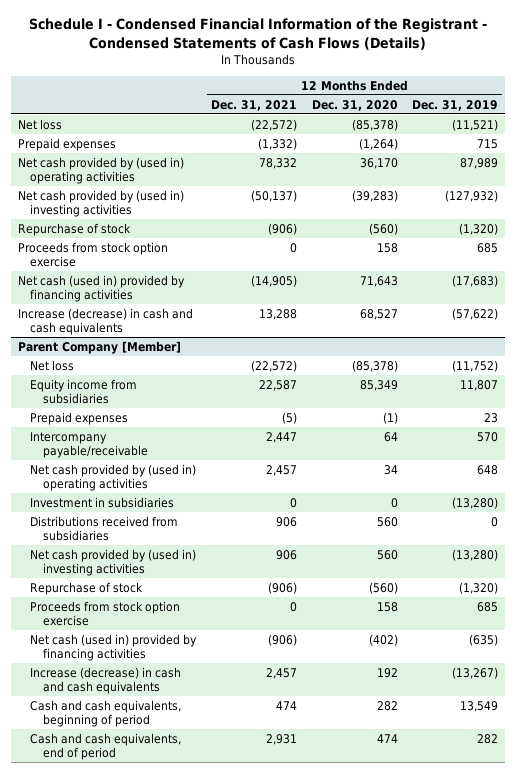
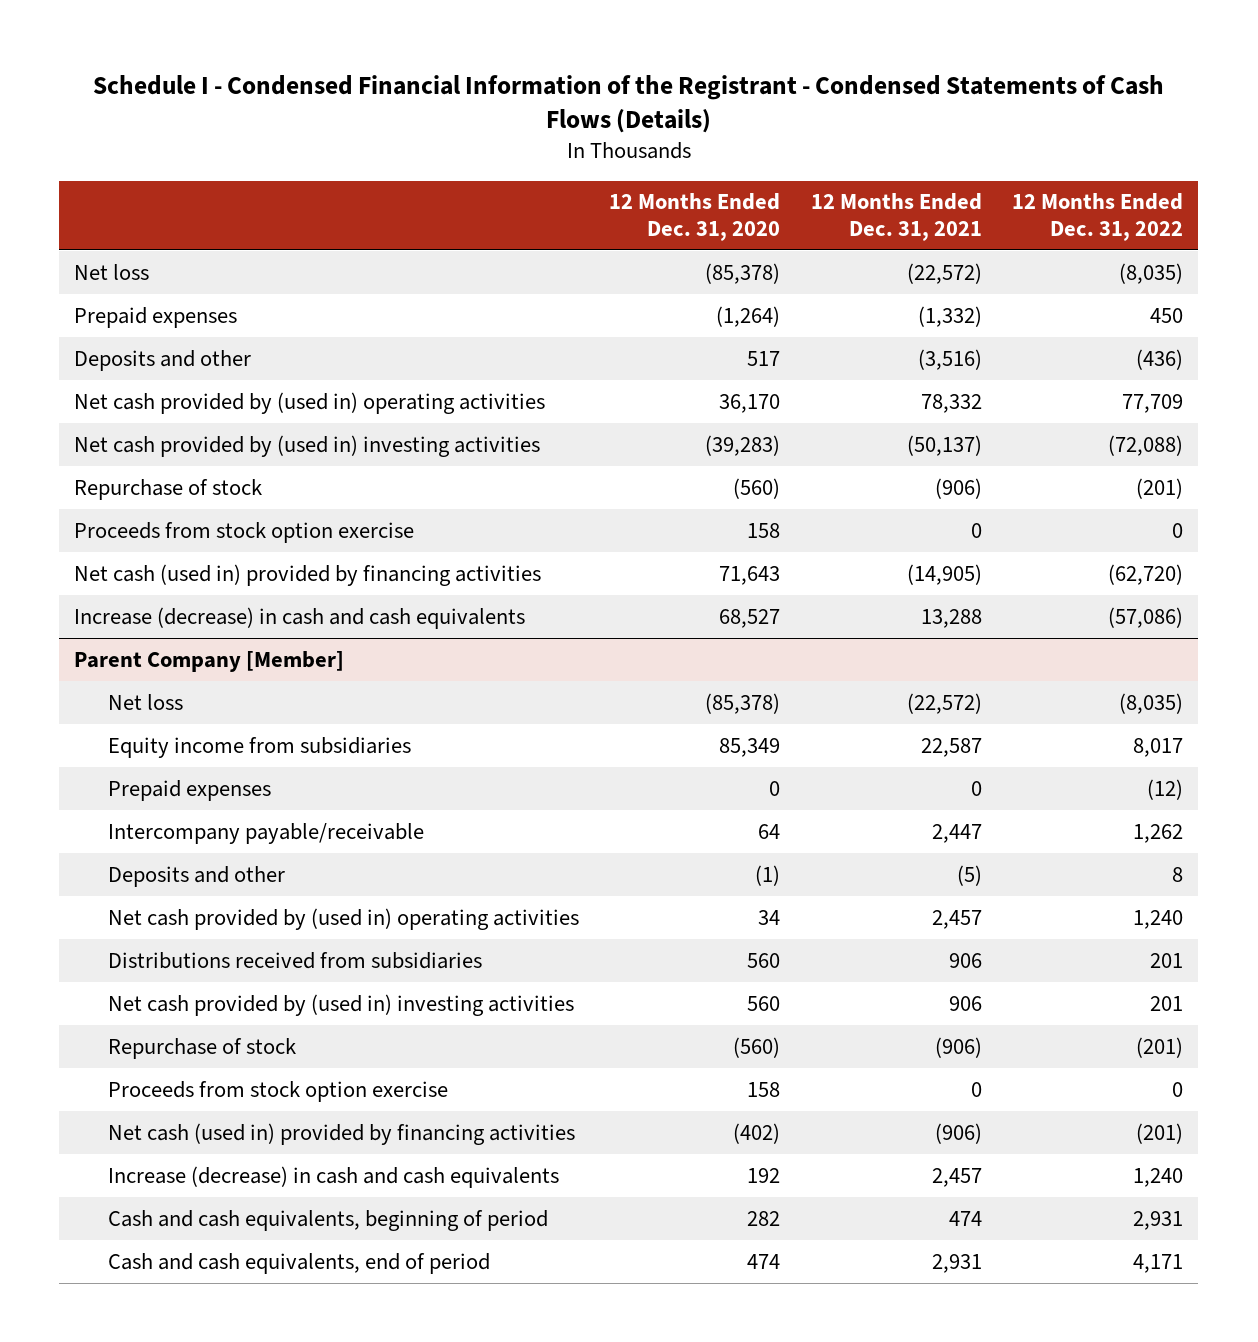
- | 12 Months Ended Dec. 31, 2021 | 12 Months Ended Dec. 31, 2020 | 12 Months Ended Dec. 31, 2019
+ | 12 Months Ended Dec. 31, 2020 | 12 Months Ended Dec. 31, 2021 | 12 Months Ended Dec. 31, 2022
+ Deposits and other | 517 | (3,516) | (436)
@ Parent Company [Member]
- Prepaid expenses | (5) | (1) | 23
+ Prepaid expenses | 0 | 0 | (12)
+ Deposits and other | (1) | (5) | 8
- Investment in subsidiaries | 0 | 0 | (13,280)

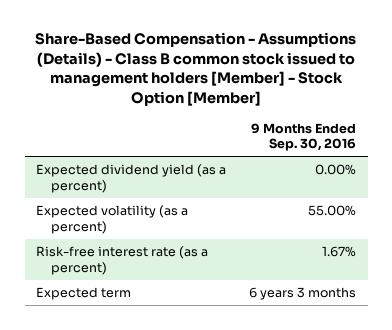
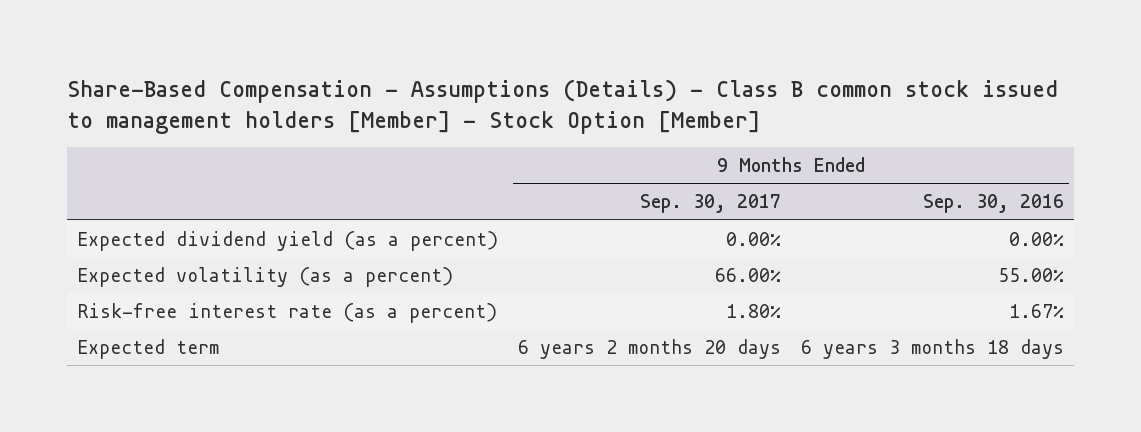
- | 9 Months Ended Sep. 30, 2016
+ | 9 Months Ended Sep. 30, 2017 | 9 Months Ended Sep. 30, 2016
- Expected term | 6 years 3 months
+ Expected term | 6 years 2 months 20 days | 6 years 3 months 18 days

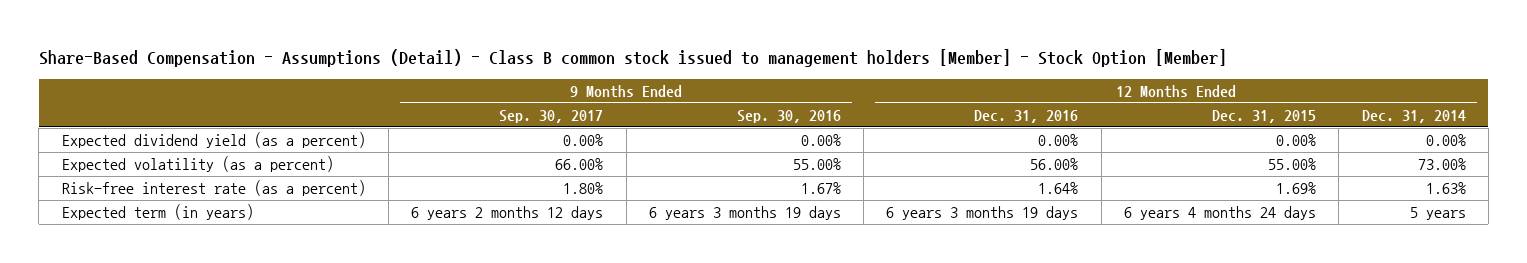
- Share-Based Compensation - Assumptions (Details) - Class B common stock issued to management holders [Member] - Stock Option [Member]
+ Share-Based Compensation - Assumptions (Detail) - Class B common stock issued to management holders [Member] - Stock Option [Member]
- | 9 Months Ended Sep. 30, 2017 | 9 Months Ended Sep. 30, 2016
+ | 9 Months Ended Sep. 30, 2017 | 9 Months Ended Sep. 30, 2016 | 12 Months Ended Dec. 31, 2016 | 12 Months Ended Dec. 31, 2015 | 12 Months Ended Dec. 31, 2014
- Expected term | 6 years 2 months 20 days | 6 years 3 months 18 days
+ Expected term (in years) | 6 years 2 months 12 days | 6 years 3 months 19 days | 6 years 3 months 19 days | 6 years 4 months 24 days | 5 years

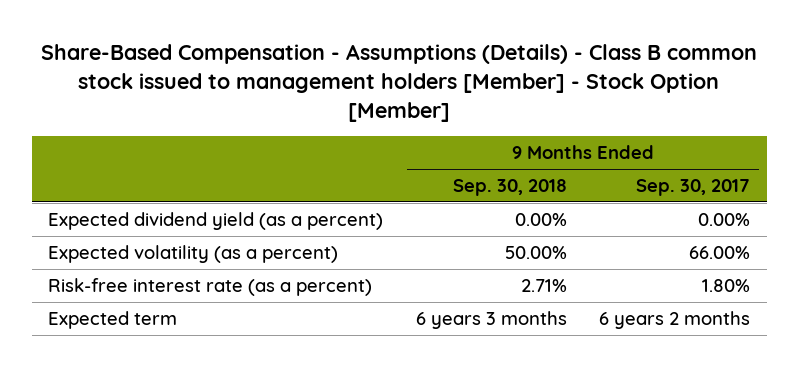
- Share-Based Compensation - Assumptions (Detail) - Class B common stock issued to management holders [Member] - Stock Option [Member]
+ Share-Based Compensation - Assumptions (Details) - Class B common stock issued to management holders [Member] - Stock Option [Member]
- | 9 Months Ended Sep. 30, 2017 | 9 Months Ended Sep. 30, 2016 | 12 Months Ended Dec. 31, 2016 | 12 Months Ended Dec. 31, 2015 | 12 Months Ended Dec. 31, 2014
+ | 9 Months Ended Sep. 30, 2018 | 9 Months Ended Sep. 30, 2017
- Expected term (in years) | 6 years 2 months 12 days | 6 years 3 months 19 days | 6 years 3 months 19 days | 6 years 4 months 24 days | 5 years
+ Expected term | 6 years 3 months | 6 years 2 months

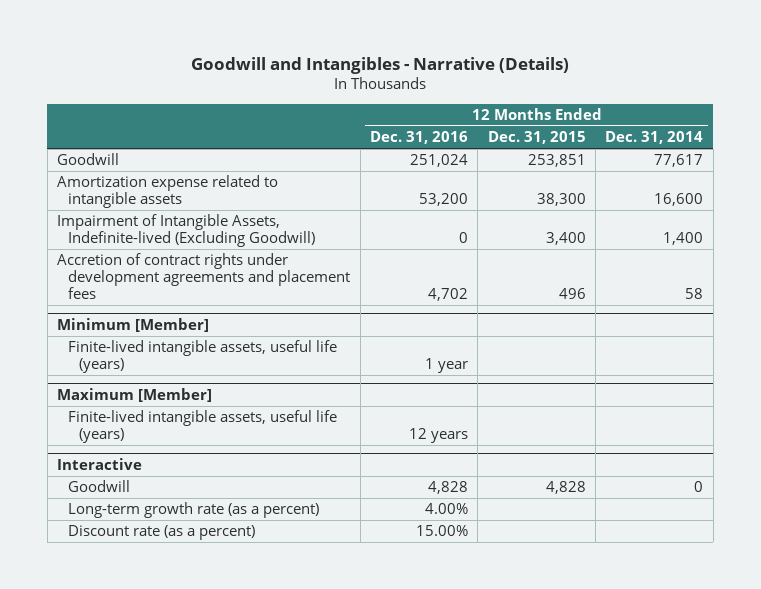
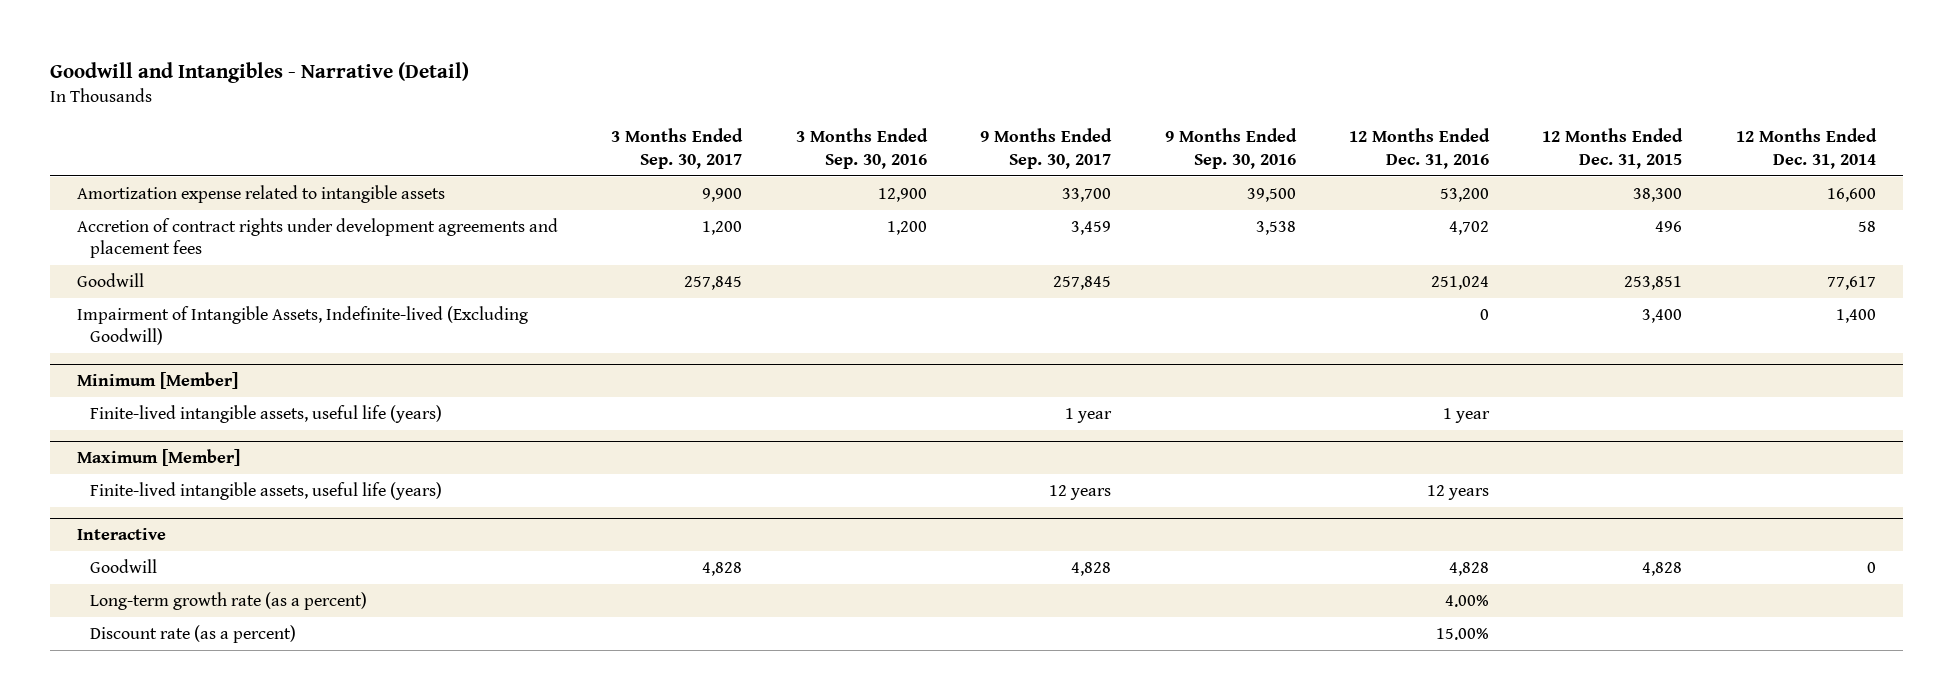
- Goodwill and Intangibles - Narrative (Details)
+ Goodwill and Intangibles - Narrative (Detail)
- | 12 Months Ended Dec. 31, 2016 | 12 Months Ended Dec. 31, 2015 | 12 Months Ended Dec. 31, 2014
+ | 3 Months Ended Sep. 30, 2017 | 3 Months Ended Sep. 30, 2016 | 9 Months Ended Sep. 30, 2017 | 9 Months Ended Sep. 30, 2016 | 12 Months Ended Dec. 31, 2016 | 12 Months Ended Dec. 31, 2015 | 12 Months Ended Dec. 31, 2014
moved down: Goodwill | 257,845 | | 257,845 | | 251,024 | 253,851 | 77,617
moved down: Impairment of Intangible Assets, Indefinite-lived (Excluding Goodwill) | | | | | 0 | 3,400 | 1,400

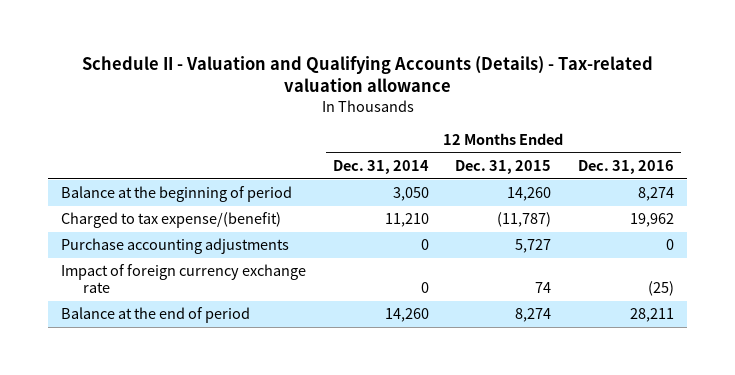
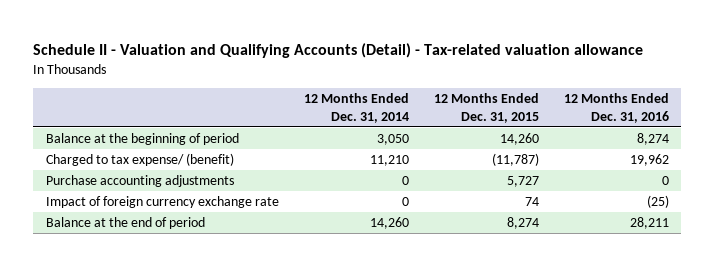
- Schedule II - Valuation and Qualifying Accounts (Details) - Tax-related valuation allowance
+ Schedule II - Valuation and Qualifying Accounts (Detail) - Tax-related valuation allowance
- Charged to tax expense/(benefit) | 11,210 | (11,787) | 19,962
+ Charged to tax expense/ (benefit) | 11,210 | (11,787) | 19,962

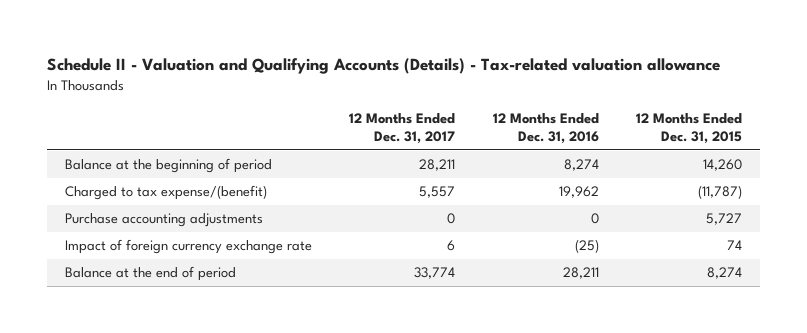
- Schedule II - Valuation and Qualifying Accounts (Detail) - Tax-related valuation allowance
+ Schedule II - Valuation and Qualifying Accounts (Details) - Tax-related valuation allowance
- | 12 Months Ended Dec. 31, 2014 | 12 Months Ended Dec. 31, 2015 | 12 Months Ended Dec. 31, 2016
+ | 12 Months Ended Dec. 31, 2017 | 12 Months Ended Dec. 31, 2016 | 12 Months Ended Dec. 31, 2015
- Charged to tax expense/ (benefit) | 11,210 | (11,787) | 19,962
+ Charged to tax expense/(benefit) | 5,557 | 19,962 | (11,787)

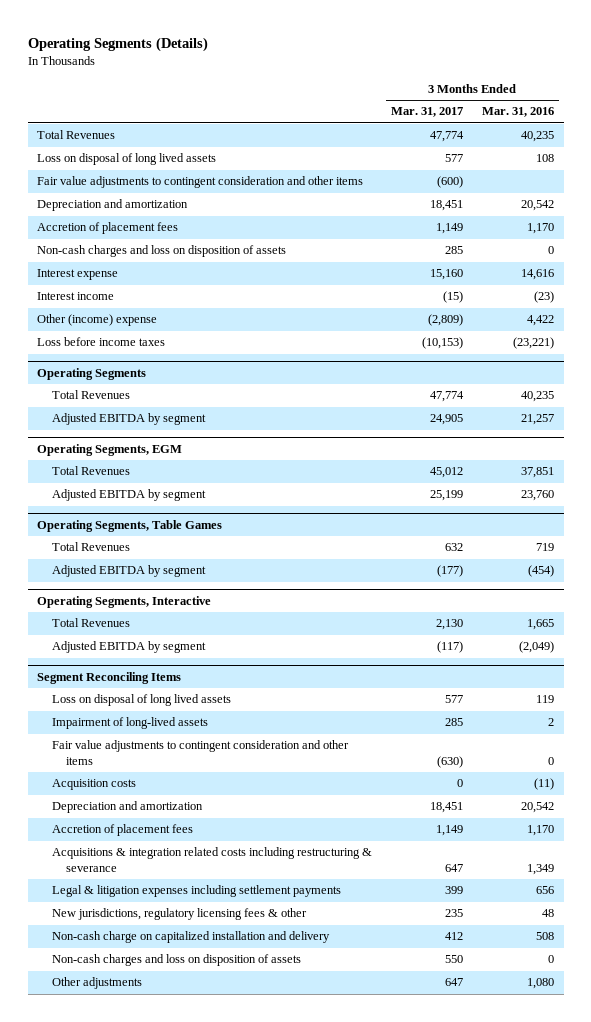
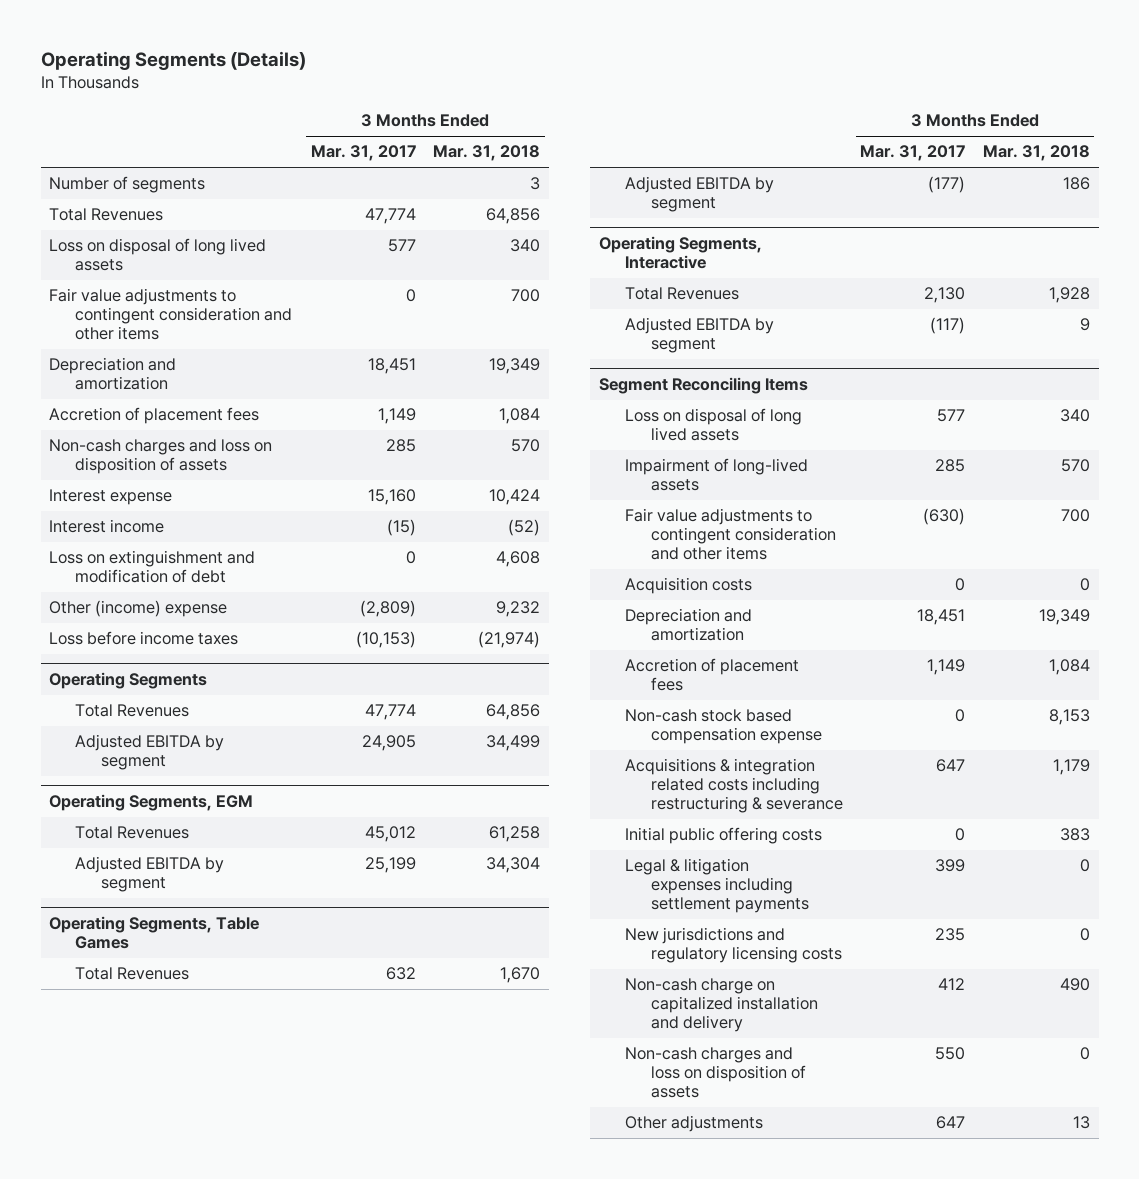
- | 3 Months Ended Mar. 31, 2017 | 3 Months Ended Mar. 31, 2016
+ | 3 Months Ended Mar. 31, 2017 | 3 Months Ended Mar. 31, 2018
+ Number of segments | | 3
- Fair value adjustments to contingent consideration and other items | (600) |
+ Fair value adjustments to contingent consideration and other items | 0 | 700
+ Loss on extinguishment and modification of debt | 0 | 4,608
@ Segment Reconciling Items
+ Non-cash stock based compensation expense | 0 | 8,153
+ Initial public offering costs | 0 | 383
- New jurisdictions, regulatory licensing fees & other | 235 | 48
+ New jurisdictions and regulatory licensing costs | 235 | 0

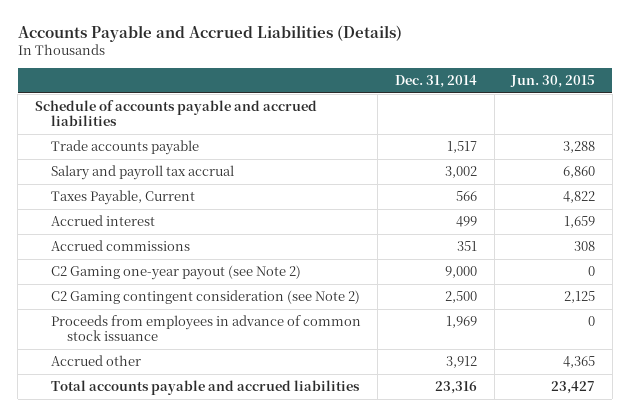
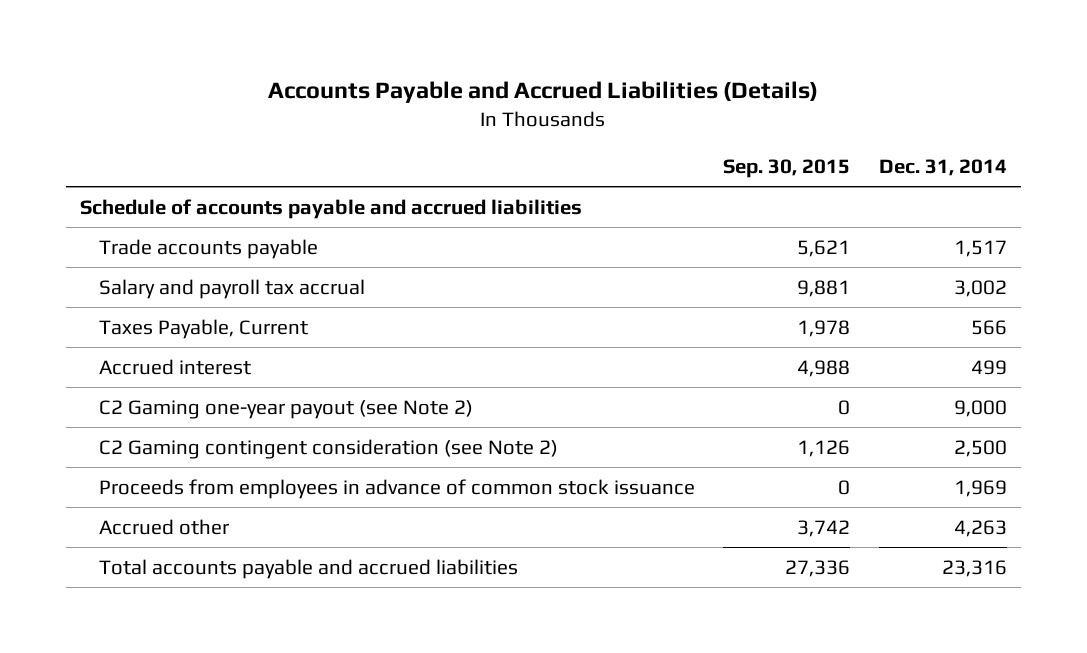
- | Dec. 31, 2014 | Jun. 30, 2015
+ | Sep. 30, 2015 | Dec. 31, 2014
- Accrued commissions | 351 | 308
- Accrued other | 3,912 | 4,365
+ Accrued other | 3,742 | 4,263

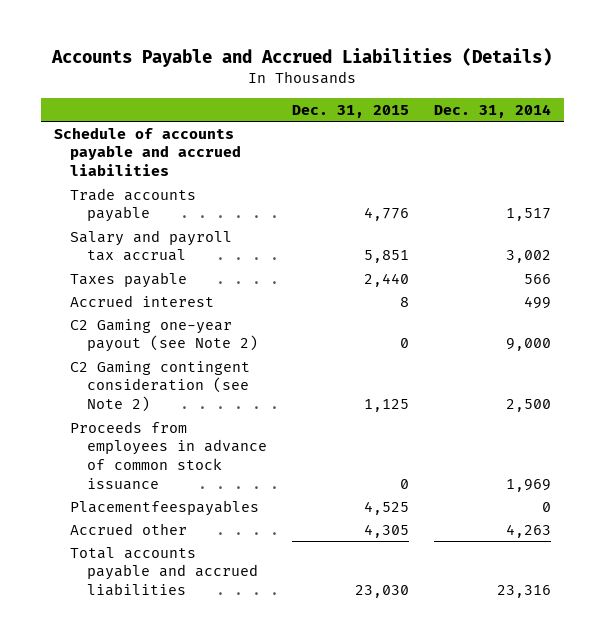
- | Sep. 30, 2015 | Dec. 31, 2014
+ | Dec. 31, 2015 | Dec. 31, 2014
- Taxes Payable, Current | 1,978 | 566
+ Taxes payable | 2,440 | 566
+ Placementfeespayables | 4,525 | 0

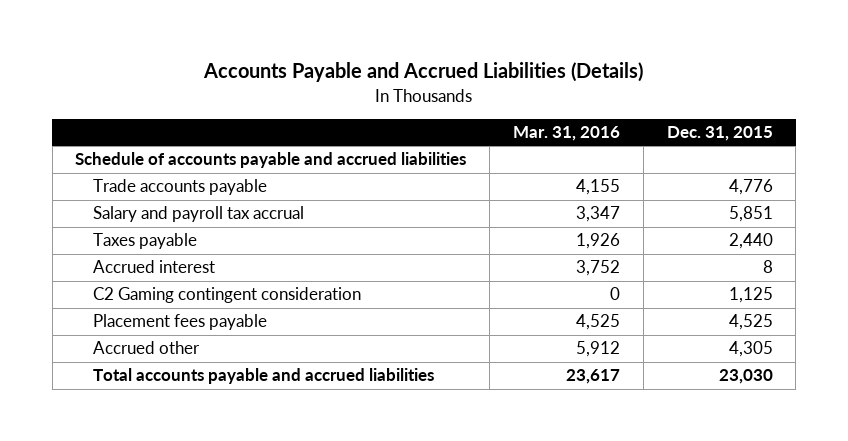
- | Dec. 31, 2015 | Dec. 31, 2014
+ | Mar. 31, 2016 | Dec. 31, 2015
- C2 Gaming one-year payout (see Note 2) | 0 | 9,000
- C2 Gaming contingent consideration (see Note 2) | 1,125 | 2,500
- Proceeds from employees in advance of common stock issuance | 0 | 1,969
- Placementfeespayables | 4,525 | 0
+ C2 Gaming contingent consideration | 0 | 1,125
+ Placement fees payable | 4,525 | 4,525

